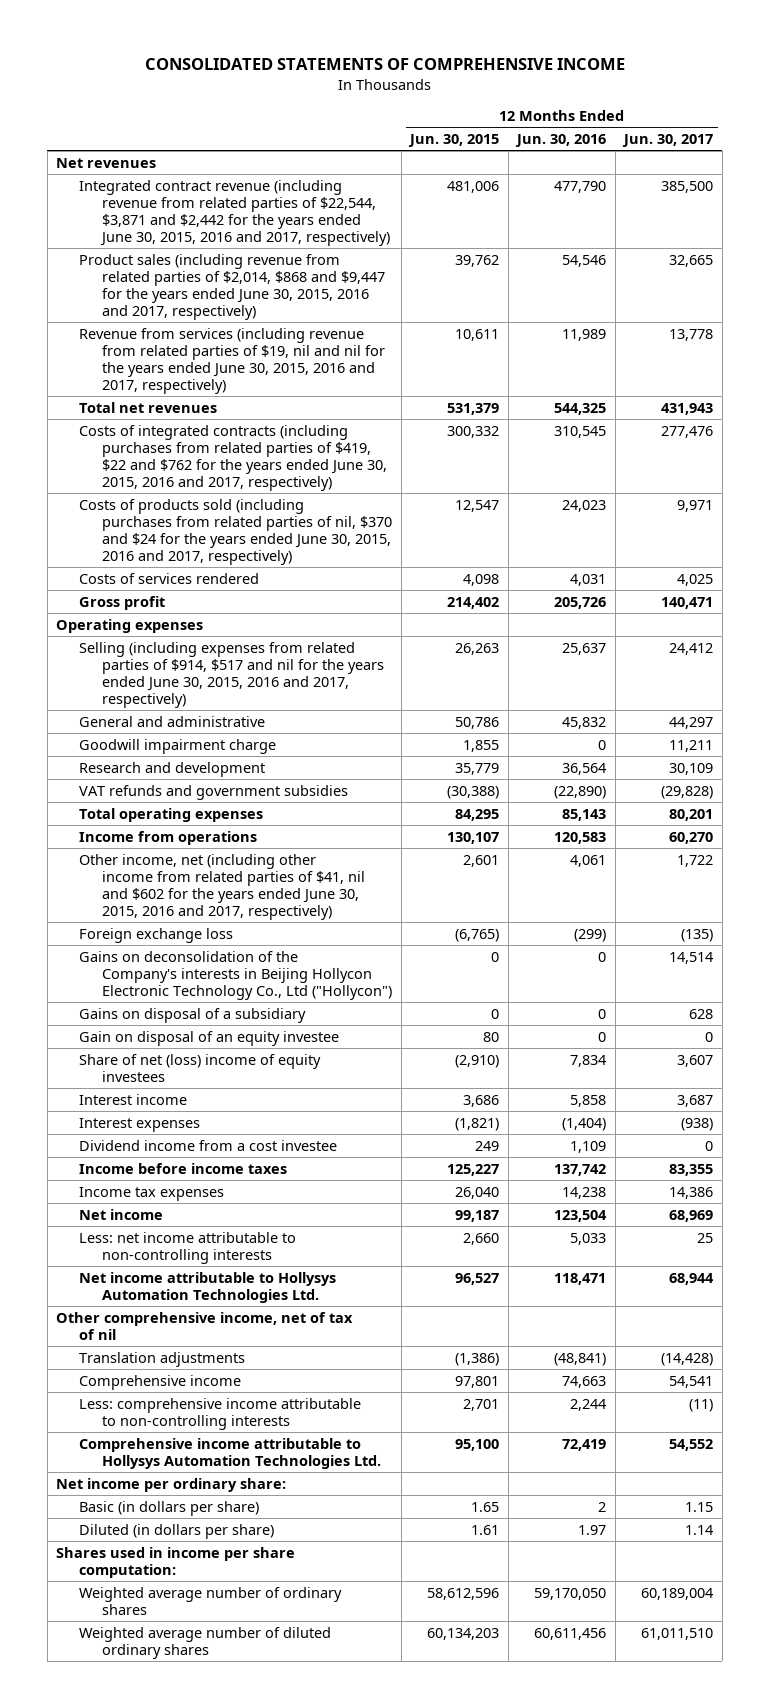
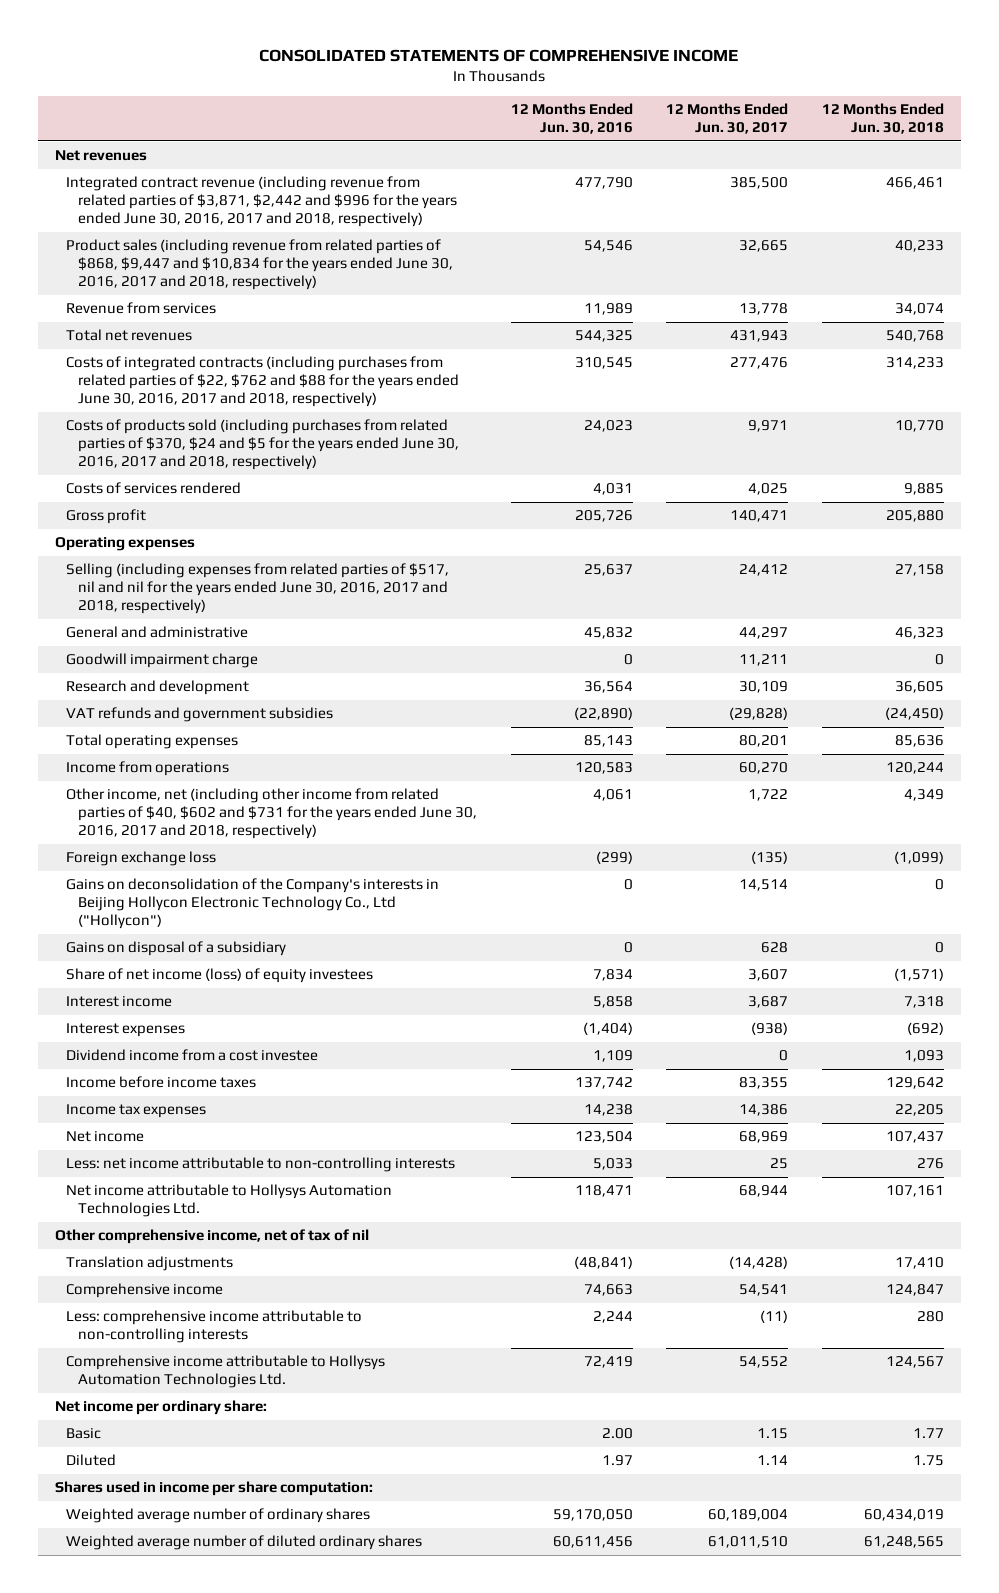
- | 12 Months Ended Jun. 30, 2015 | 12 Months Ended Jun. 30, 2016 | 12 Months Ended Jun. 30, 2017
+ | 12 Months Ended Jun. 30, 2016 | 12 Months Ended Jun. 30, 2017 | 12 Months Ended Jun. 30, 2018
- Integrated contract revenue (including revenue from related parties of $22,544, $3,871 and $2,442 for the years ended June 30, 2015, 2016 and 2017, respectively) | 481,006 | 477,790 | 385,500
- Product sales (including revenue from related parties of $2,014, $868 and $9,447 for the years ended June 30, 2015, 2016 and 2017, respectively) | 39,762 | 54,546 | 32,665
- Revenue from services (including revenue from related parties of $19, nil and nil for the years ended June 30, 2015, 2016 and 2017, respectively) | 10,611 | 11,989 | 13,778
+ Integrated contract revenue (including revenue from related parties of $3,871, $2,442 and $996 for the years ended June 30, 2016, 2017 and 2018, respectively) | 477,790 | 385,500 | 466,461
+ Product sales (including revenue from related parties of $868, $9,447 and $10,834 for the years ended June 30, 2016, 2017 and 2018, respectively) | 54,546 | 32,665 | 40,233
+ Revenue from services | 11,989 | 13,778 | 34,074
- Costs of integrated contracts (including purchases from related parties of $419, $22 and $762 for the years ended June 30, 2015, 2016 and 2017, respectively) | 300,332 | 310,545 | 277,476
- Costs of products sold (including purchases from related parties of nil, $370 and $24 for the years ended June 30, 2015, 2016 and 2017, respectively) | 12,547 | 24,023 | 9,971
+ Costs of integrated contracts (including purchases from related parties of $22, $762 and $88 for the years ended June 30, 2016, 2017 and 2018, respectively) | 310,545 | 277,476 | 314,233
+ Costs of products sold (including purchases from related parties of $370, $24 and $5 for the years ended June 30, 2016, 2017 and 2018, respectively) | 24,023 | 9,971 | 10,770
- Selling (including expenses from related parties of $914, $517 and nil for the years ended June 30, 2015, 2016 and 2017, respectively) | 26,263 | 25,637 | 24,412
+ Selling (including expenses from related parties of $517, nil and nil for the years ended June 30, 2016, 2017 and 2018, respectively) | 25,637 | 24,412 | 27,158
- Other income, net (including other income from related parties of $41, nil and $602 for the years ended June 30, 2015, 2016 and 2017, respectively) | 2,601 | 4,061 | 1,722
+ Other income, net (including other income from related parties of $40, $602 and $731 for the years ended June 30, 2016, 2017 and 2018, respectively) | 4,061 | 1,722 | 4,349
- Gain on disposal of an equity investee | 80 | 0 | 0
- Share of net (loss) income of equity investees | (2,910) | 7,834 | 3,607
+ Share of net income (loss) of equity investees | 7,834 | 3,607 | (1,571)
- Basic (in dollars per share) | 1.65 | 2 | 1.15
- Diluted (in dollars per share) | 1.61 | 1.97 | 1.14
+ Basic | 2.00 | 1.15 | 1.77
+ Diluted | 1.97 | 1.14 | 1.75

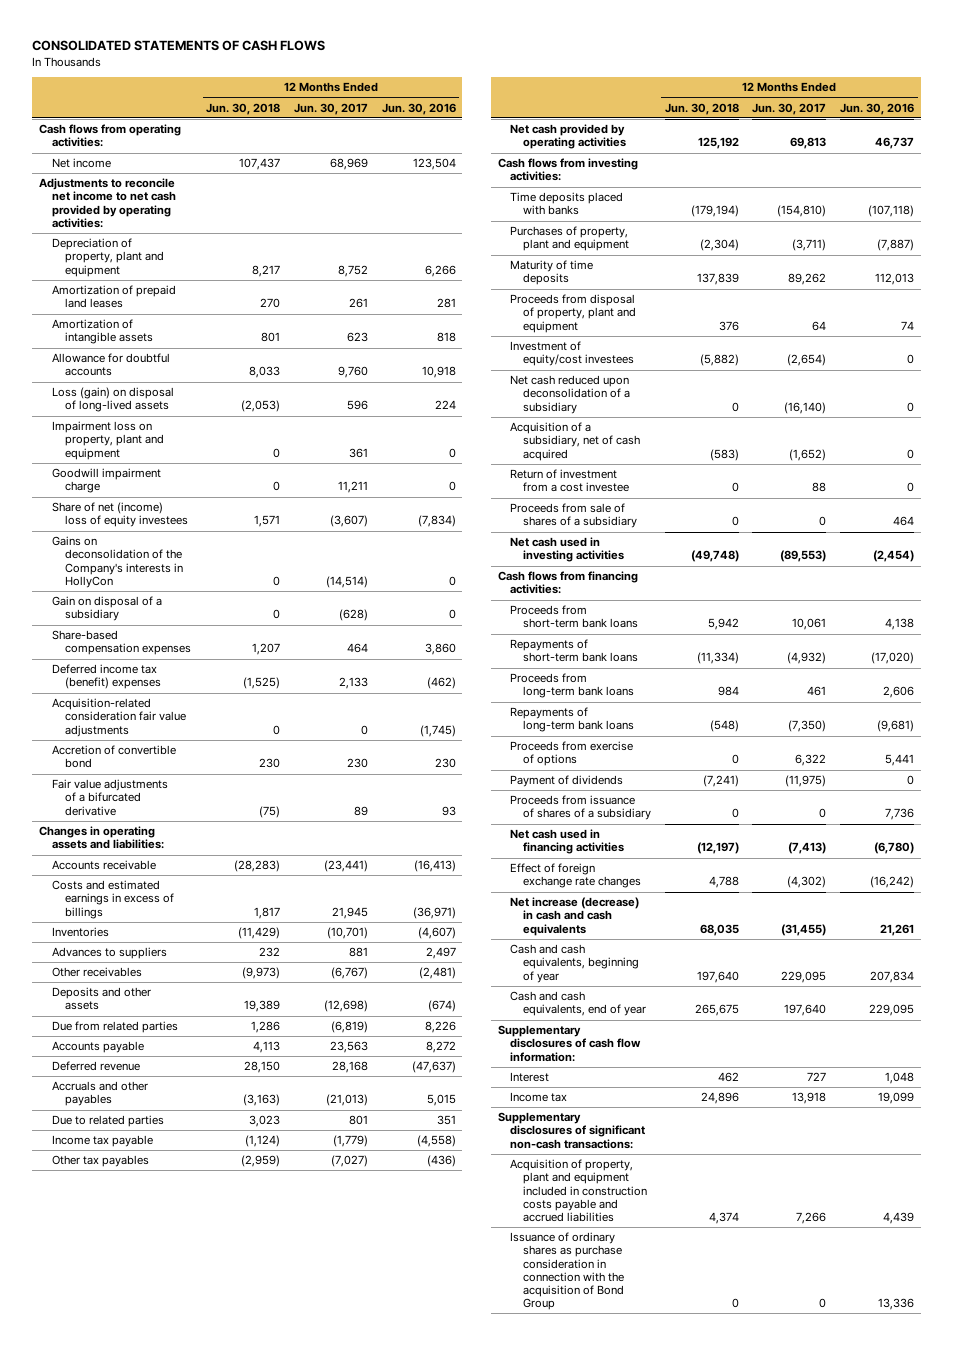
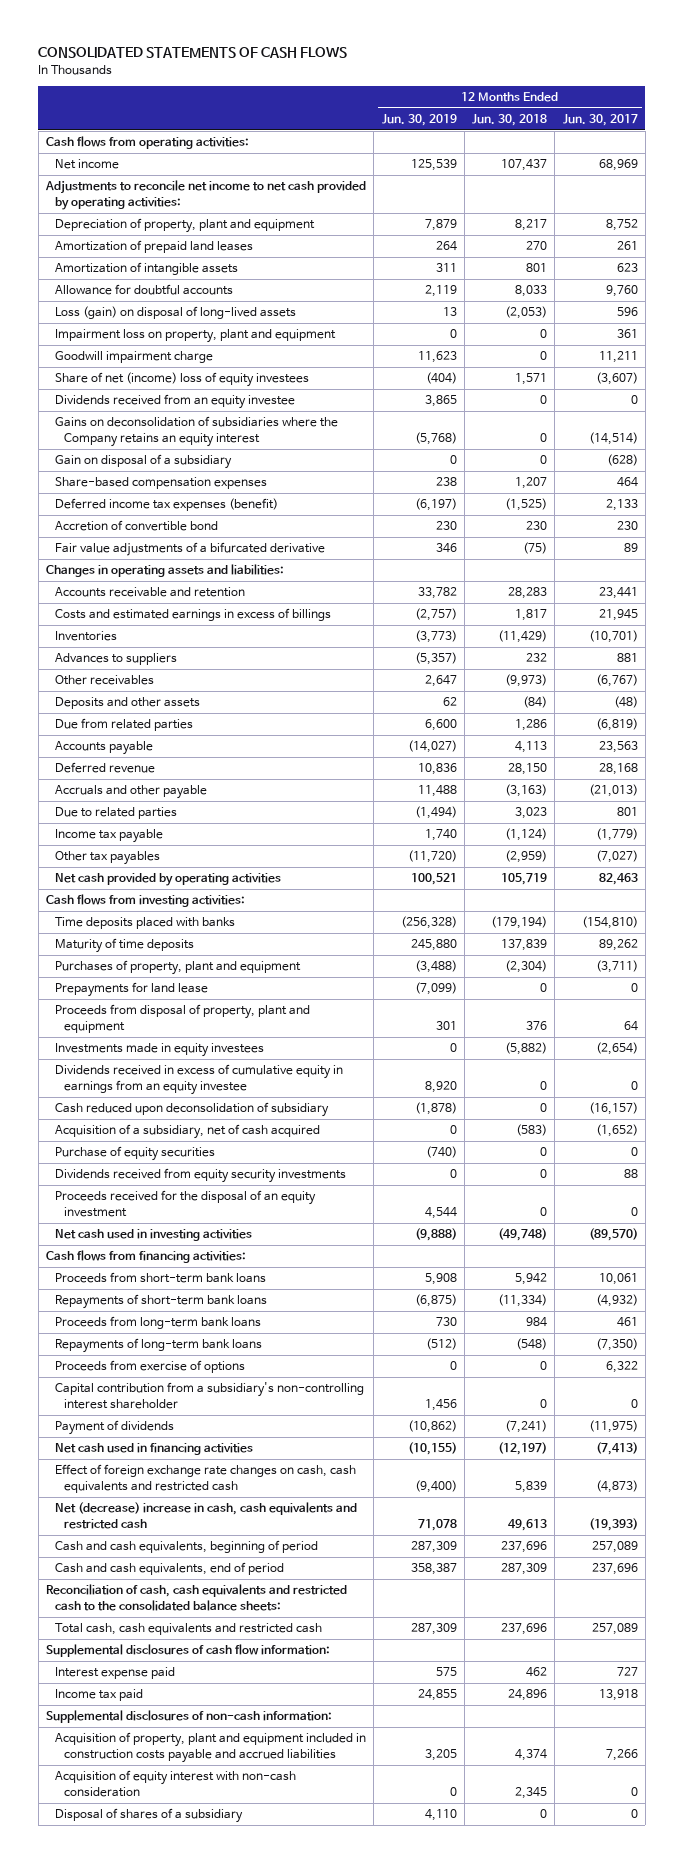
- | 12 Months Ended Jun. 30, 2018 | 12 Months Ended Jun. 30, 2017 | 12 Months Ended Jun. 30, 2016
+ | 12 Months Ended Jun. 30, 2019 | 12 Months Ended Jun. 30, 2018 | 12 Months Ended Jun. 30, 2017
- Gains on deconsolidation of the Company's interests in HollyCon | 0 | (14,514) | 0
+ Dividends received from an equity investee | 3,865 | 0 | 0
+ Gains on deconsolidation of subsidiaries where the Company retains an equity interest | (5,768) | 0 | (14,514)
- Deferred income tax (benefit) expenses | (1,525) | 2,133 | (462)
- Acquisition-related consideration fair value adjustments | 0 | 0 | (1,745)
+ Deferred income tax expenses (benefit) | (6,197) | (1,525) | 2,133
- Accounts receivable | (28,283) | (23,441) | (16,413)
+ Accounts receivable and retention | 33,782 | 28,283 | 23,441
- Deposits and other assets | 19,389 | (12,698) | (674)
+ Deposits and other assets | 62 | (84) | (48)
- Accruals and other payables | (3,163) | (21,013) | 5,015
+ Accruals and other payable | 11,488 | (3,163) | (21,013)
- Net cash provided by operating activities | 125,192 | 69,813 | 46,737
+ Net cash provided by operating activities | 100,521 | 105,719 | 82,463
moved down: Purchases of property, plant and equipment | (3,488) | (2,304) | (3,711)
+ Prepayments for land lease | (7,099) | 0 | 0
- Investment of equity/cost investees | (5,882) | (2,654) | 0
- Net cash reduced upon deconsolidation of a subsidiary | 0 | (16,140) | 0
+ Investments made in equity investees | 0 | (5,882) | (2,654)
+ Dividends received in excess of cumulative equity in earnings from an equity investee | 8,920 | 0 | 0
+ Cash reduced upon deconsolidation of subsidiary | (1,878) | 0 | (16,157)
- Return of investment from a cost investee | 0 | 88 | 0
- Proceeds from sale of shares of a subsidiary | 0 | 0 | 464
- Net cash used in investing activities | (49,748) | (89,553) | (2,454)
+ Purchase of equity securities | (740) | 0 | 0
+ Dividends received from equity security investments | 0 | 0 | 88
+ Proceeds received for the disposal of an equity investment | 4,544 | 0 | 0
+ Net cash used in investing activities | (9,888) | (49,748) | (89,570)
+ Capital contribution from a subsidiary's non-controlling interest shareholder | 1,456 | 0 | 0
- Proceeds from issuance of shares of a subsidiary | 0 | 0 | 7,736
- Effect of foreign exchange rate changes | 4,788 | (4,302) | (16,242)
- Net increase (decrease) in cash and cash equivalents | 68,035 | (31,455) | 21,261
- Cash and cash equivalents, beginning of year | 197,640 | 229,095 | 207,834
- Cash and cash equivalents, end of year | 265,675 | 197,640 | 229,095
- Supplementary disclosures of cash flow information:
- Interest | 462 | 727 | 1,048
- Income tax | 24,896 | 13,918 | 19,099
- Supplementary disclosures of significant non-cash transactions:
+ Effect of foreign exchange rate changes on cash, cash equivalents and restricted cash | (9,400) | 5,839 | (4,873)
+ Net (decrease) increase in cash, cash equivalents and restricted cash | 71,078 | 49,613 | (19,393)
+ Cash and cash equivalents, beginning of period | 287,309 | 237,696 | 257,089
+ Cash and cash equivalents, end of period | 358,387 | 287,309 | 237,696
+ Reconciliation of cash, cash equivalents and restricted cash to the consolidated balance sheets:
+ Total cash, cash equivalents and restricted cash | 287,309 | 237,696 | 257,089
+ Supplemental disclosures of cash flow information:
+ Interest expense paid | 575 | 462 | 727
+ Income tax paid | 24,855 | 24,896 | 13,918
+ Supplemental disclosures of non-cash information:
- Issuance of ordinary shares as purchase consideration in connection with the acquisition of Bond Group | 0 | 0 | 13,336
+ Acquisition of equity interest with non-cash consideration | 0 | 2,345 | 0
+ Disposal of shares of a subsidiary | 4,110 | 0 | 0

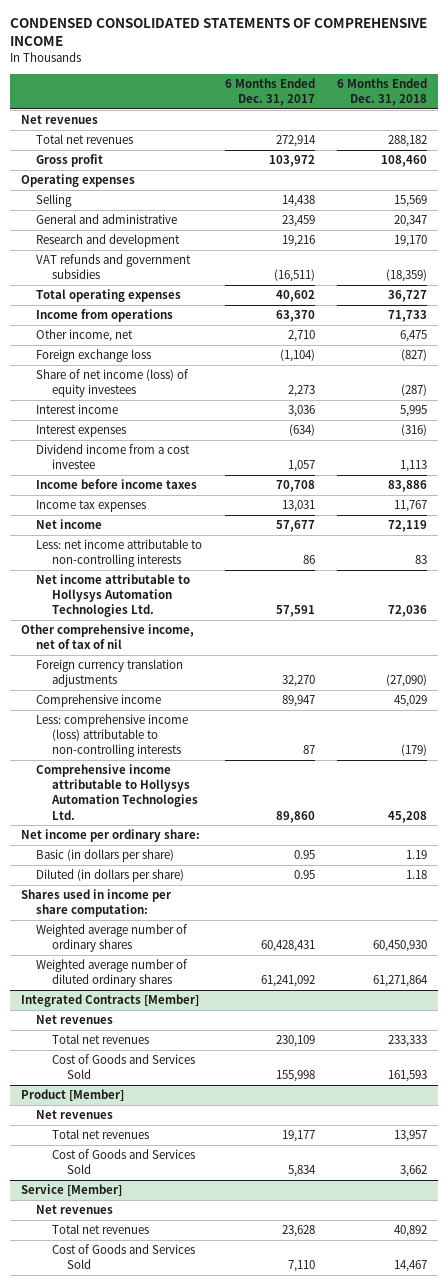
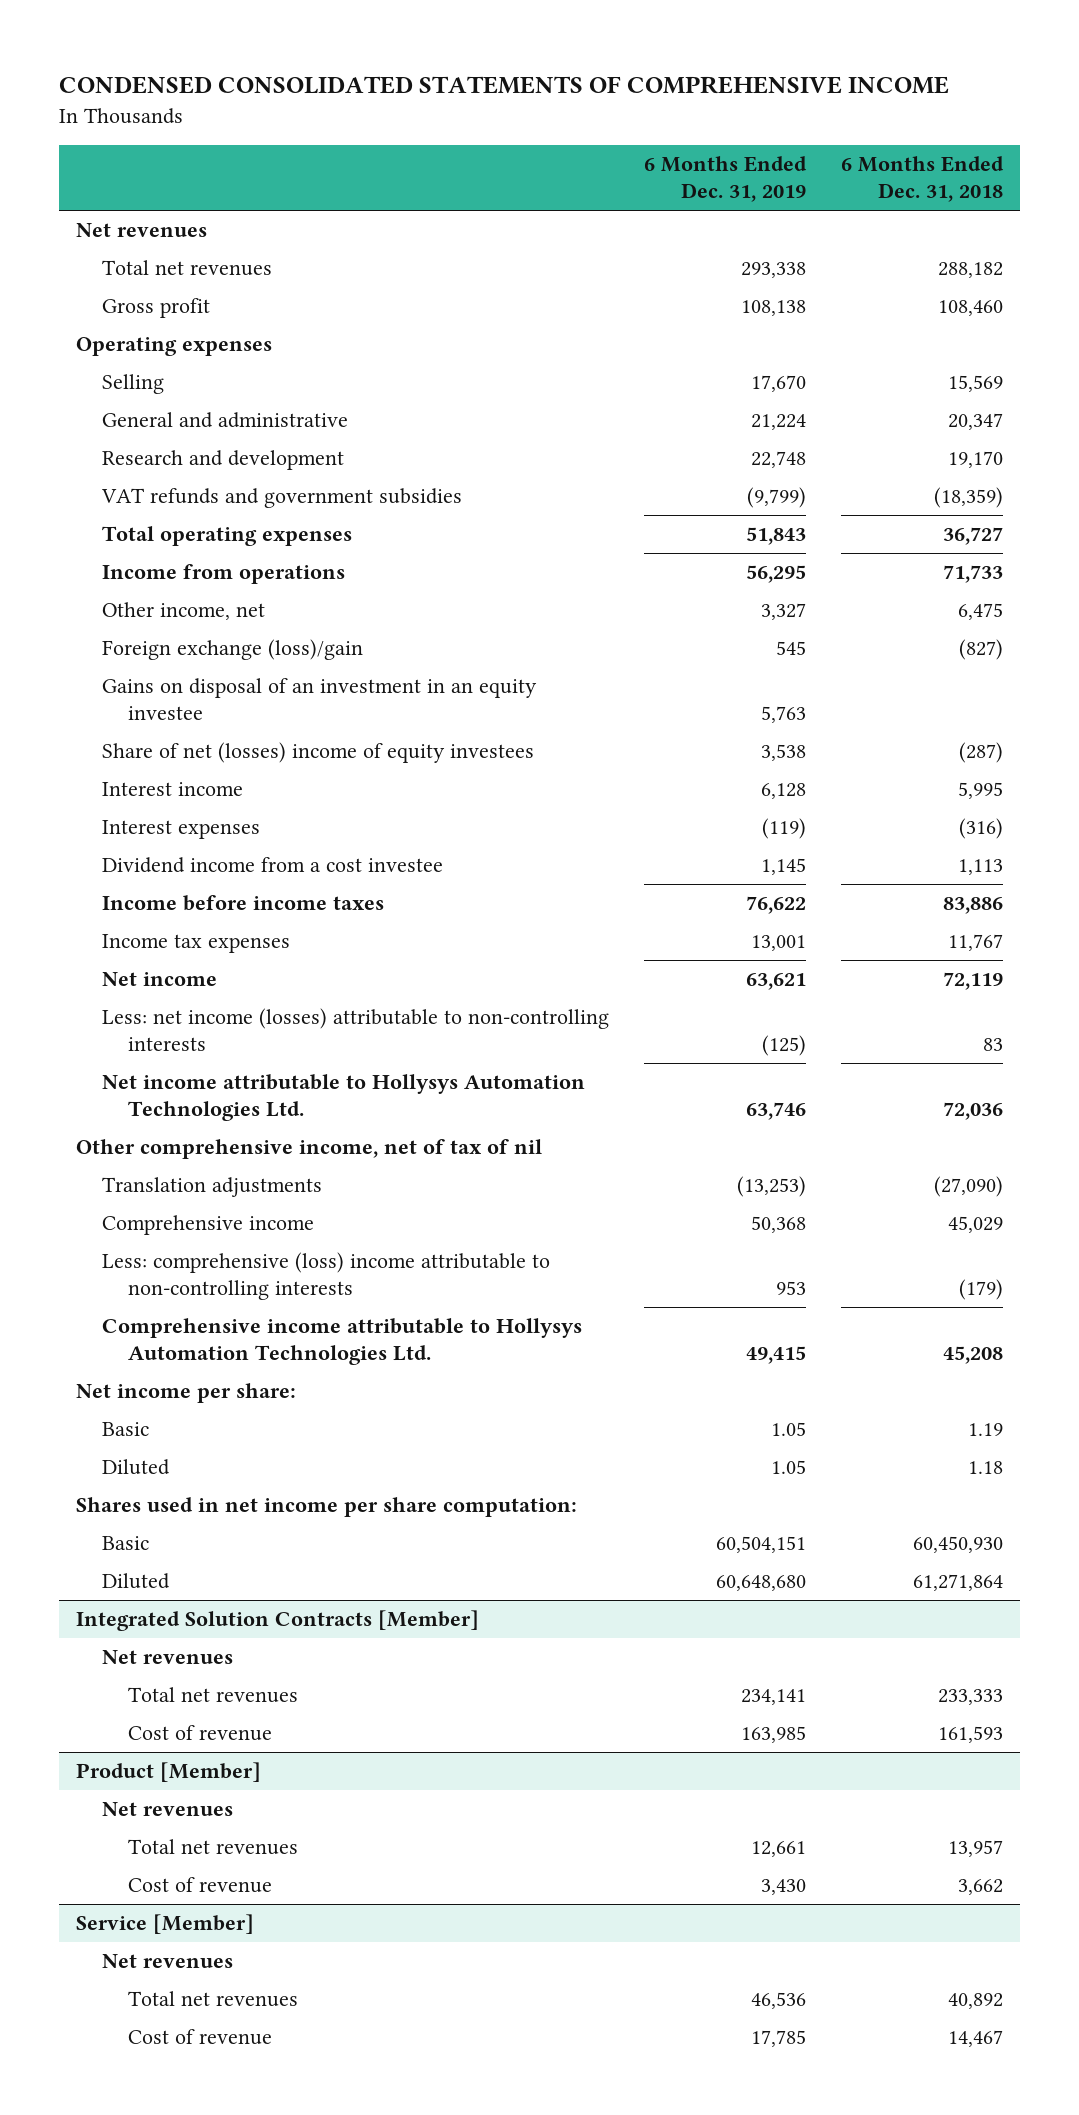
- | 6 Months Ended Dec. 31, 2017 | 6 Months Ended Dec. 31, 2018
+ | 6 Months Ended Dec. 31, 2019 | 6 Months Ended Dec. 31, 2018
- Foreign exchange loss | (1,104) | (827)
- Share of net income (loss) of equity investees | 2,273 | (287)
+ Foreign exchange (loss)/gain | 545 | (827)
+ Gains on disposal of an investment in an equity investee | 5,763 |
+ Share of net (losses) income of equity investees | 3,538 | (287)
- Less: net income attributable to non-controlling interests | 86 | 83
+ Less: net income (losses) attributable to non-controlling interests | (125) | 83
- Foreign currency translation adjustments | 32,270 | (27,090)
+ Translation adjustments | (13,253) | (27,090)
- Less: comprehensive income (loss) attributable to non-controlling interests | 87 | (179)
+ Less: comprehensive (loss) income attributable to non-controlling interests | 953 | (179)
- Net income per ordinary share:
- Basic (in dollars per share) | 0.95 | 1.19
- Diluted (in dollars per share) | 0.95 | 1.18
- Shares used in income per share computation:
- Weighted average number of ordinary shares | 60,428,431 | 60,450,930
- Weighted average number of diluted ordinary shares | 61,241,092 | 61,271,864
- Integrated Contracts [Member]
+ Net income per share:
+ Basic | 1.05 | 1.19
+ Diluted | 1.05 | 1.18
+ Shares used in net income per share computation:
+ Basic | 60,504,151 | 60,450,930
+ Diluted | 60,648,680 | 61,271,864
+ Integrated Solution Contracts [Member]
- Cost of Goods and Services Sold | 155,998 | 161,593
+ Cost of revenue | 163,985 | 161,593
@ Product [Member]
- Cost of Goods and Services Sold | 5,834 | 3,662
+ Cost of revenue | 3,430 | 3,662
@ Service [Member]
- Cost of Goods and Services Sold | 7,110 | 14,467
+ Cost of revenue | 17,785 | 14,467

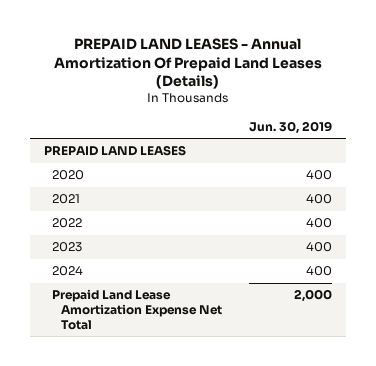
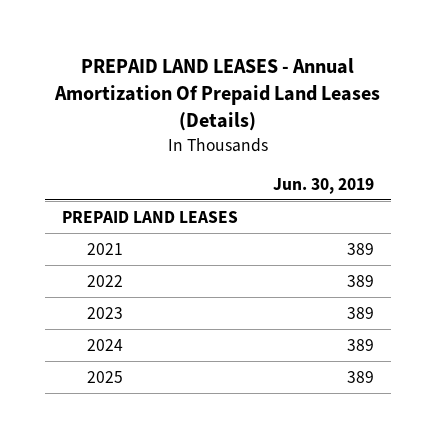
- 2020 | 400
- 2021 | 400
- 2022 | 400
- 2023 | 400
- 2024 | 400
- Prepaid Land Lease Amortization Expense Net Total | 2,000
+ 2021 | 389
+ 2022 | 389
+ 2023 | 389
+ 2024 | 389
+ 2025 | 389

